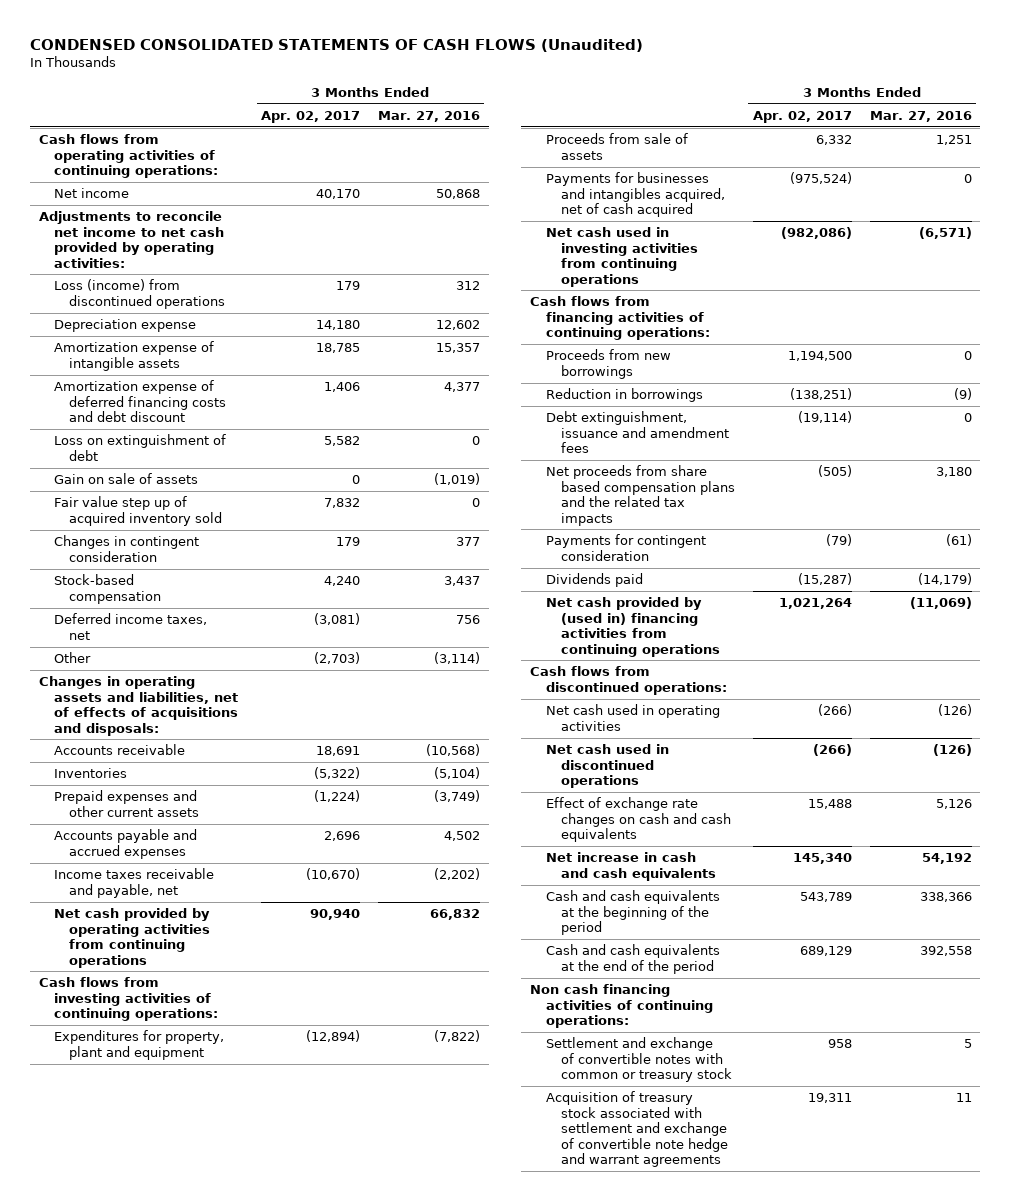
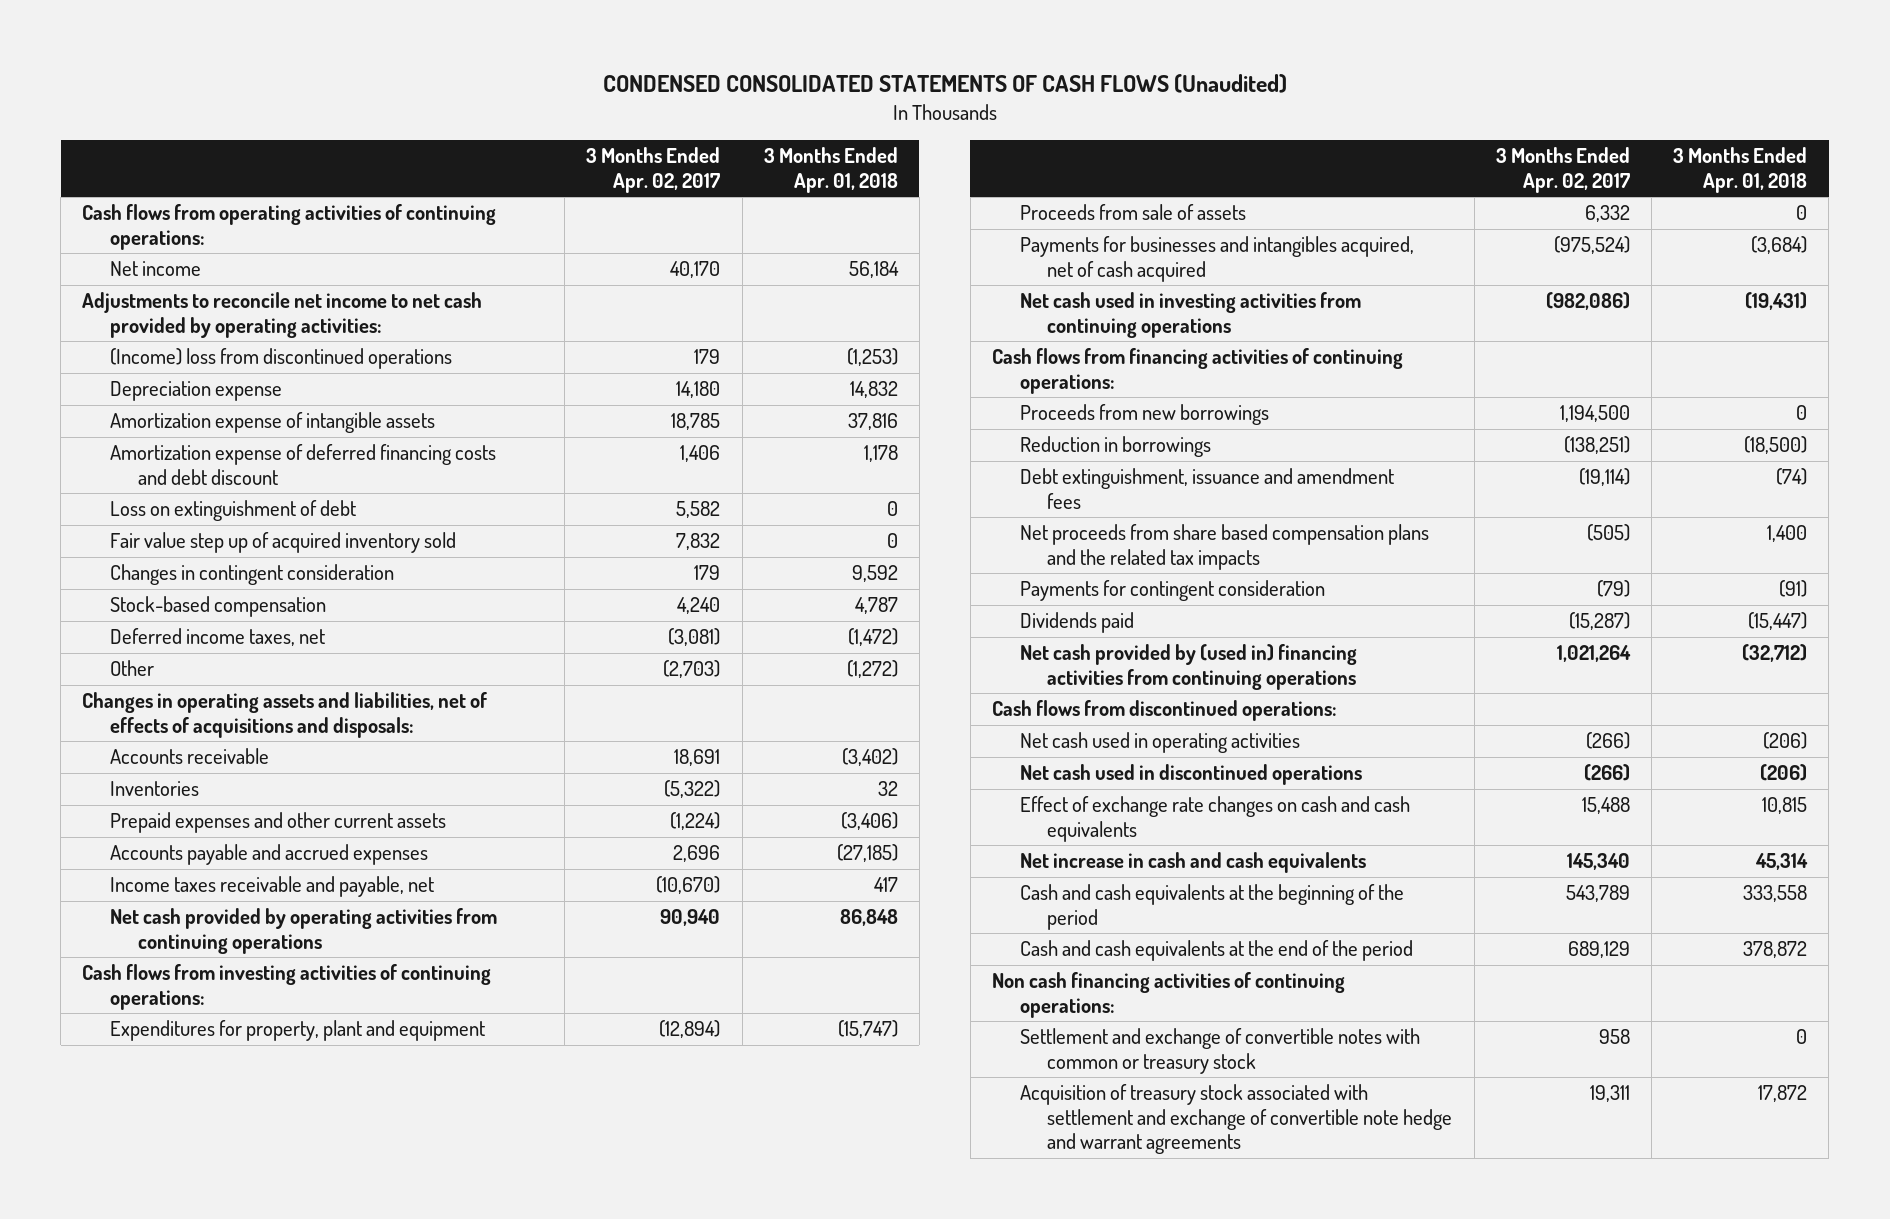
- | 3 Months Ended Apr. 02, 2017 | 3 Months Ended Mar. 27, 2016
+ | 3 Months Ended Apr. 02, 2017 | 3 Months Ended Apr. 01, 2018
- Loss (income) from discontinued operations | 179 | 312
+ (Income) loss from discontinued operations | 179 | (1,253)
- Gain on sale of assets | 0 | (1,019)

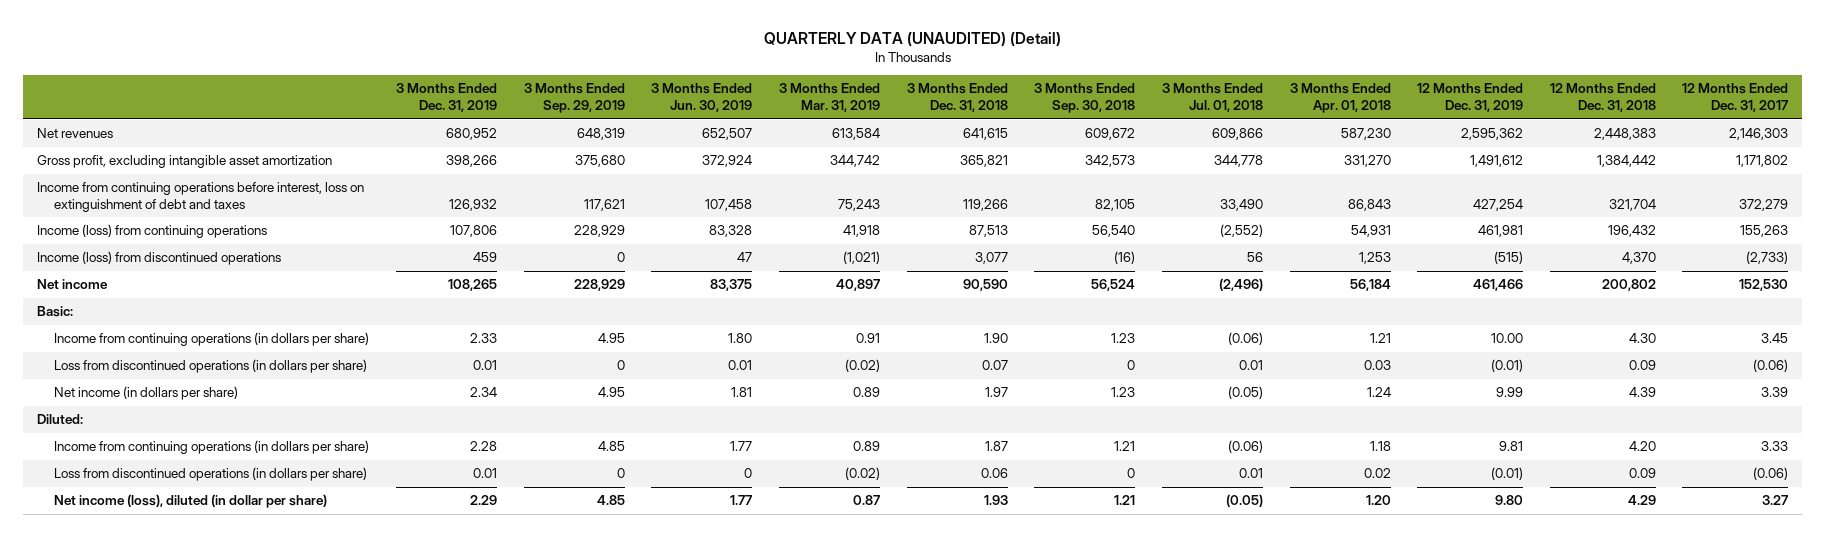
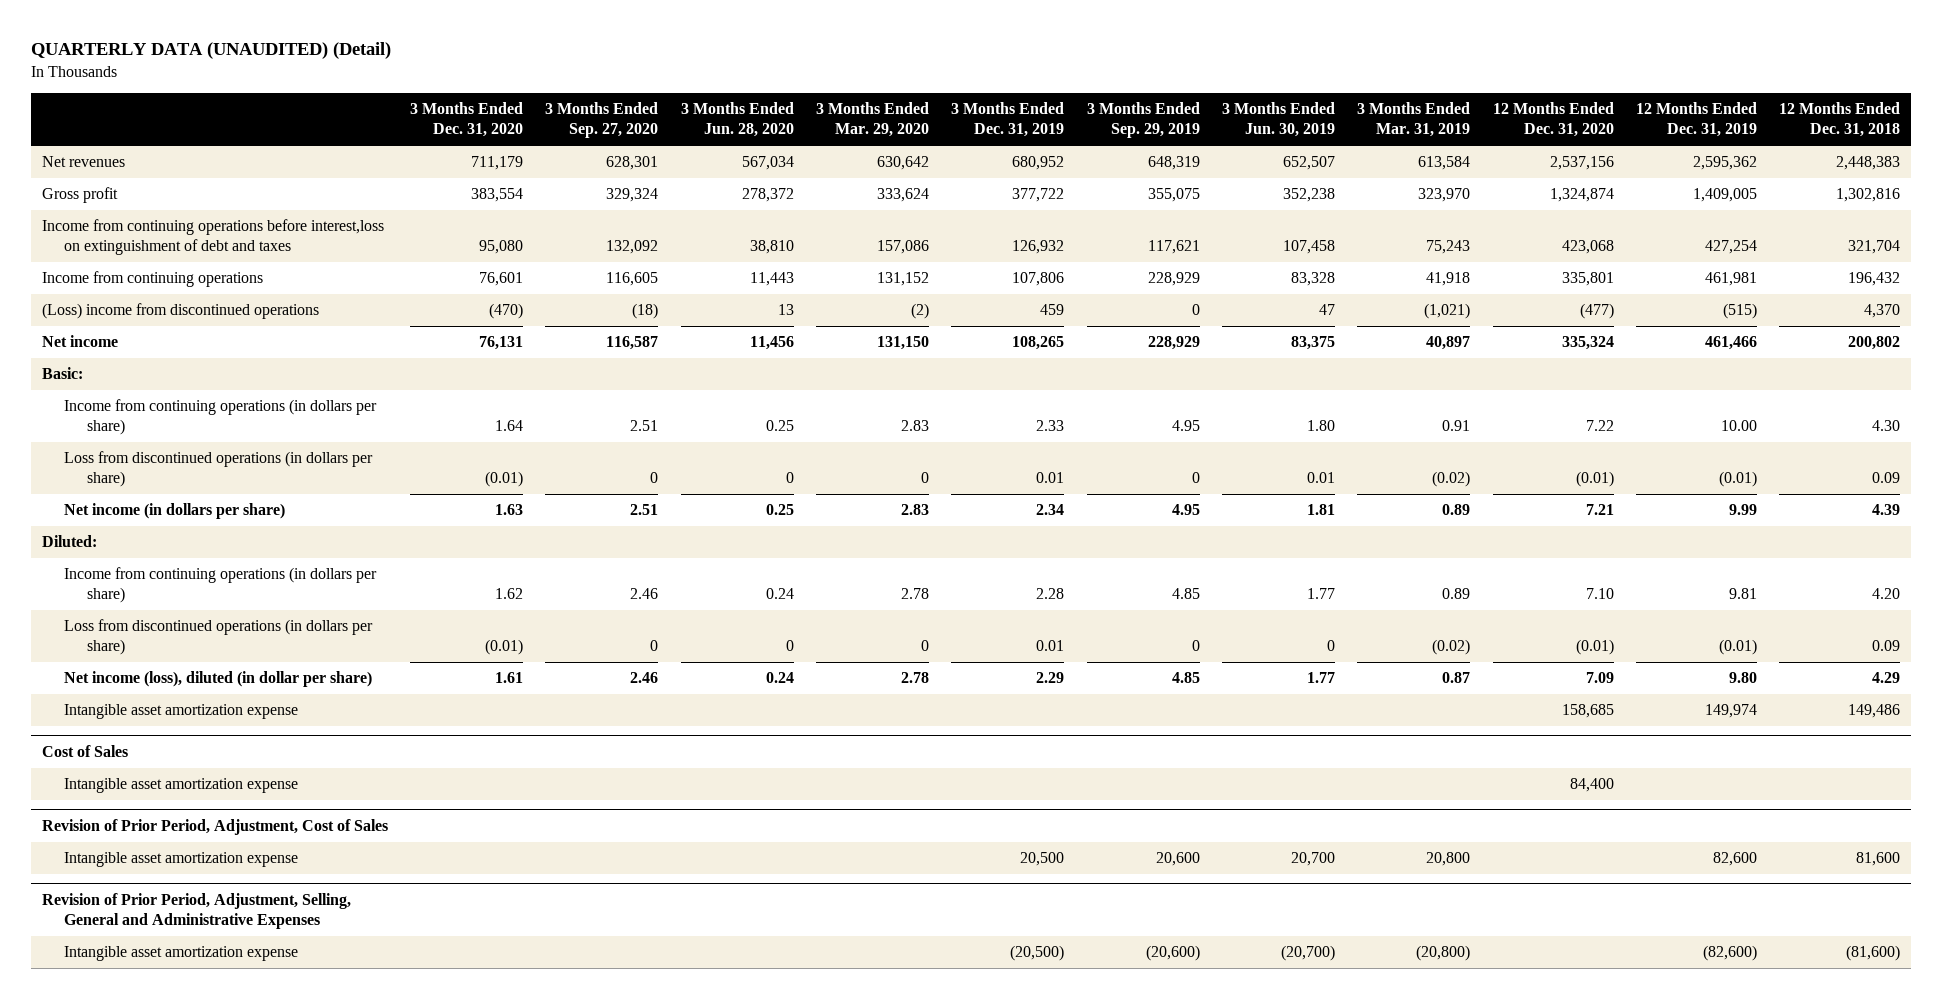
- | 3 Months Ended Dec. 31, 2019 | 3 Months Ended Sep. 29, 2019 | 3 Months Ended Jun. 30, 2019 | 3 Months Ended Mar. 31, 2019 | 3 Months Ended Dec. 31, 2018 | 3 Months Ended Sep. 30, 2018 | 3 Months Ended Jul. 01, 2018 | 3 Months Ended Apr. 01, 2018 | 12 Months Ended Dec. 31, 2019 | 12 Months Ended Dec. 31, 2018 | 12 Months Ended Dec. 31, 2017
+ | 3 Months Ended Dec. 31, 2020 | 3 Months Ended Sep. 27, 2020 | 3 Months Ended Jun. 28, 2020 | 3 Months Ended Mar. 29, 2020 | 3 Months Ended Dec. 31, 2019 | 3 Months Ended Sep. 29, 2019 | 3 Months Ended Jun. 30, 2019 | 3 Months Ended Mar. 31, 2019 | 12 Months Ended Dec. 31, 2020 | 12 Months Ended Dec. 31, 2019 | 12 Months Ended Dec. 31, 2018
- Gross profit, excluding intangible asset amortization | 398,266 | 375,680 | 372,924 | 344,742 | 365,821 | 342,573 | 344,778 | 331,270 | 1,491,612 | 1,384,442 | 1,171,802
- Income from continuing operations before interest, loss on extinguishment of debt and taxes | 126,932 | 117,621 | 107,458 | 75,243 | 119,266 | 82,105 | 33,490 | 86,843 | 427,254 | 321,704 | 372,279
- Income (loss) from continuing operations | 107,806 | 228,929 | 83,328 | 41,918 | 87,513 | 56,540 | (2,552) | 54,931 | 461,981 | 196,432 | 155,263
- Income (loss) from discontinued operations | 459 | 0 | 47 | (1,021) | 3,077 | (16) | 56 | 1,253 | (515) | 4,370 | (2,733)
+ Gross profit | 383,554 | 329,324 | 278,372 | 333,624 | 377,722 | 355,075 | 352,238 | 323,970 | 1,324,874 | 1,409,005 | 1,302,816
+ Income from continuing operations before interest,loss on extinguishment of debt and taxes | 95,080 | 132,092 | 38,810 | 157,086 | 126,932 | 117,621 | 107,458 | 75,243 | 423,068 | 427,254 | 321,704
+ Income from continuing operations | 76,601 | 116,605 | 11,443 | 131,152 | 107,806 | 228,929 | 83,328 | 41,918 | 335,801 | 461,981 | 196,432
+ (Loss) income from discontinued operations | (470) | (18) | 13 | (2) | 459 | 0 | 47 | (1,021) | (477) | (515) | 4,370
+ Intangible asset amortization expense | | | | | | | | | 158,685 | 149,974 | 149,486
+ Cost of Sales
+ Intangible asset amortization expense | | | | | | | | | 84,400 | |
+ Revision of Prior Period, Adjustment, Cost of Sales
+ Intangible asset amortization expense | | | | | 20,500 | 20,600 | 20,700 | 20,800 | | 82,600 | 81,600
+ Revision of Prior Period, Adjustment, Selling, General and Administrative Expenses
+ Intangible asset amortization expense | | | | | (20,500) | (20,600) | (20,700) | (20,800) | | (82,600) | (81,600)

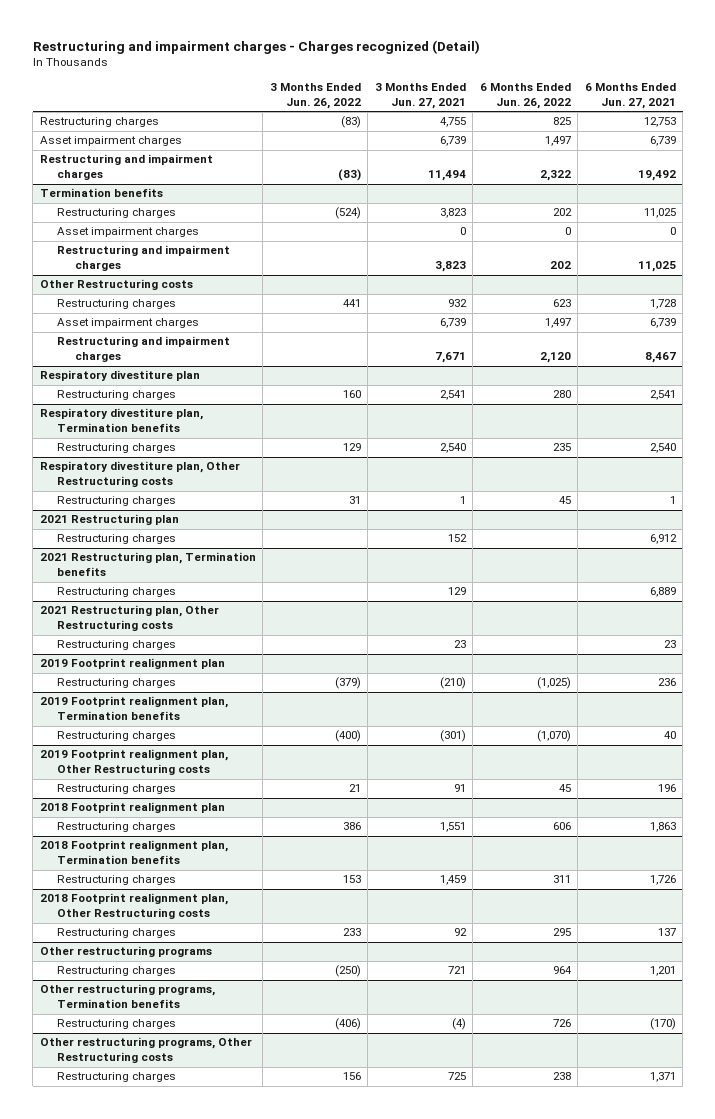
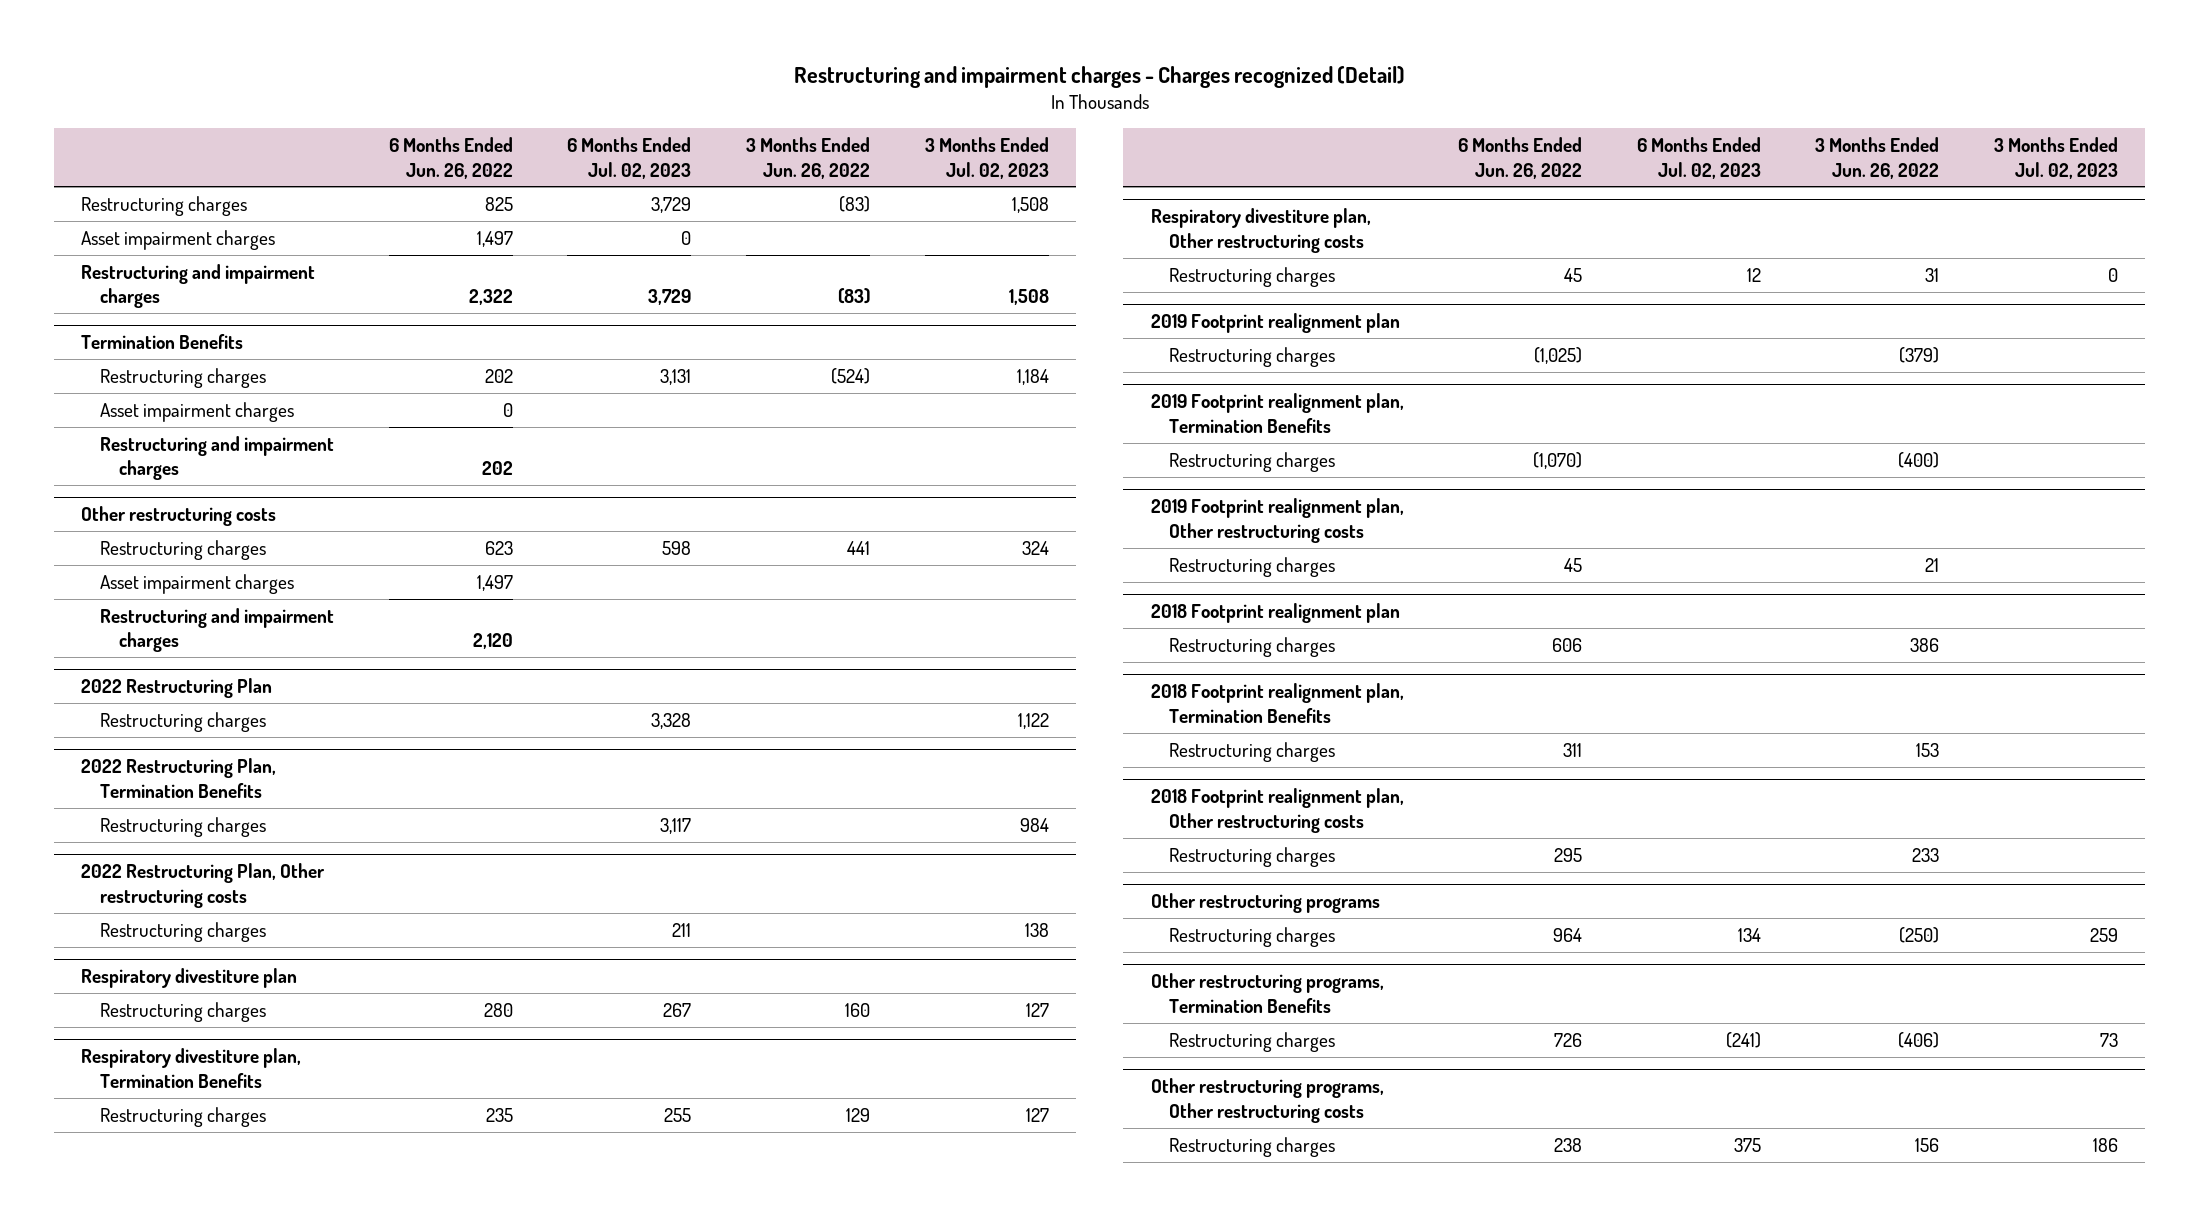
- | 3 Months Ended Jun. 26, 2022 | 3 Months Ended Jun. 27, 2021 | 6 Months Ended Jun. 26, 2022 | 6 Months Ended Jun. 27, 2021
+ | 6 Months Ended Jun. 26, 2022 | 6 Months Ended Jul. 02, 2023 | 3 Months Ended Jun. 26, 2022 | 3 Months Ended Jul. 02, 2023
- Termination benefits
+ Termination Benefits
- Other Restructuring costs
+ Other restructuring costs
+ 2022 Restructuring Plan
+ Restructuring charges | | 3,328 | | 1,122
+ 2022 Restructuring Plan, Termination Benefits
+ Restructuring charges | | 3,117 | | 984
+ 2022 Restructuring Plan, Other restructuring costs
+ Restructuring charges | | 211 | | 138
- Respiratory divestiture plan, Termination benefits
+ Respiratory divestiture plan, Termination Benefits
- Respiratory divestiture plan, Other Restructuring costs
+ Respiratory divestiture plan, Other restructuring costs
- 2021 Restructuring plan
- Restructuring charges | | 152 | | 6,912
- 2021 Restructuring plan, Termination benefits
- Restructuring charges | | 129 | | 6,889
- 2021 Restructuring plan, Other Restructuring costs
- Restructuring charges | | 23 | | 23
- 2019 Footprint realignment plan, Termination benefits
+ 2019 Footprint realignment plan, Termination Benefits
- 2019 Footprint realignment plan, Other Restructuring costs
+ 2019 Footprint realignment plan, Other restructuring costs
- 2018 Footprint realignment plan, Termination benefits
+ 2018 Footprint realignment plan, Termination Benefits
- 2018 Footprint realignment plan, Other Restructuring costs
+ 2018 Footprint realignment plan, Other restructuring costs
- Other restructuring programs, Termination benefits
+ Other restructuring programs, Termination Benefits
- Other restructuring programs, Other Restructuring costs
+ Other restructuring programs, Other restructuring costs

